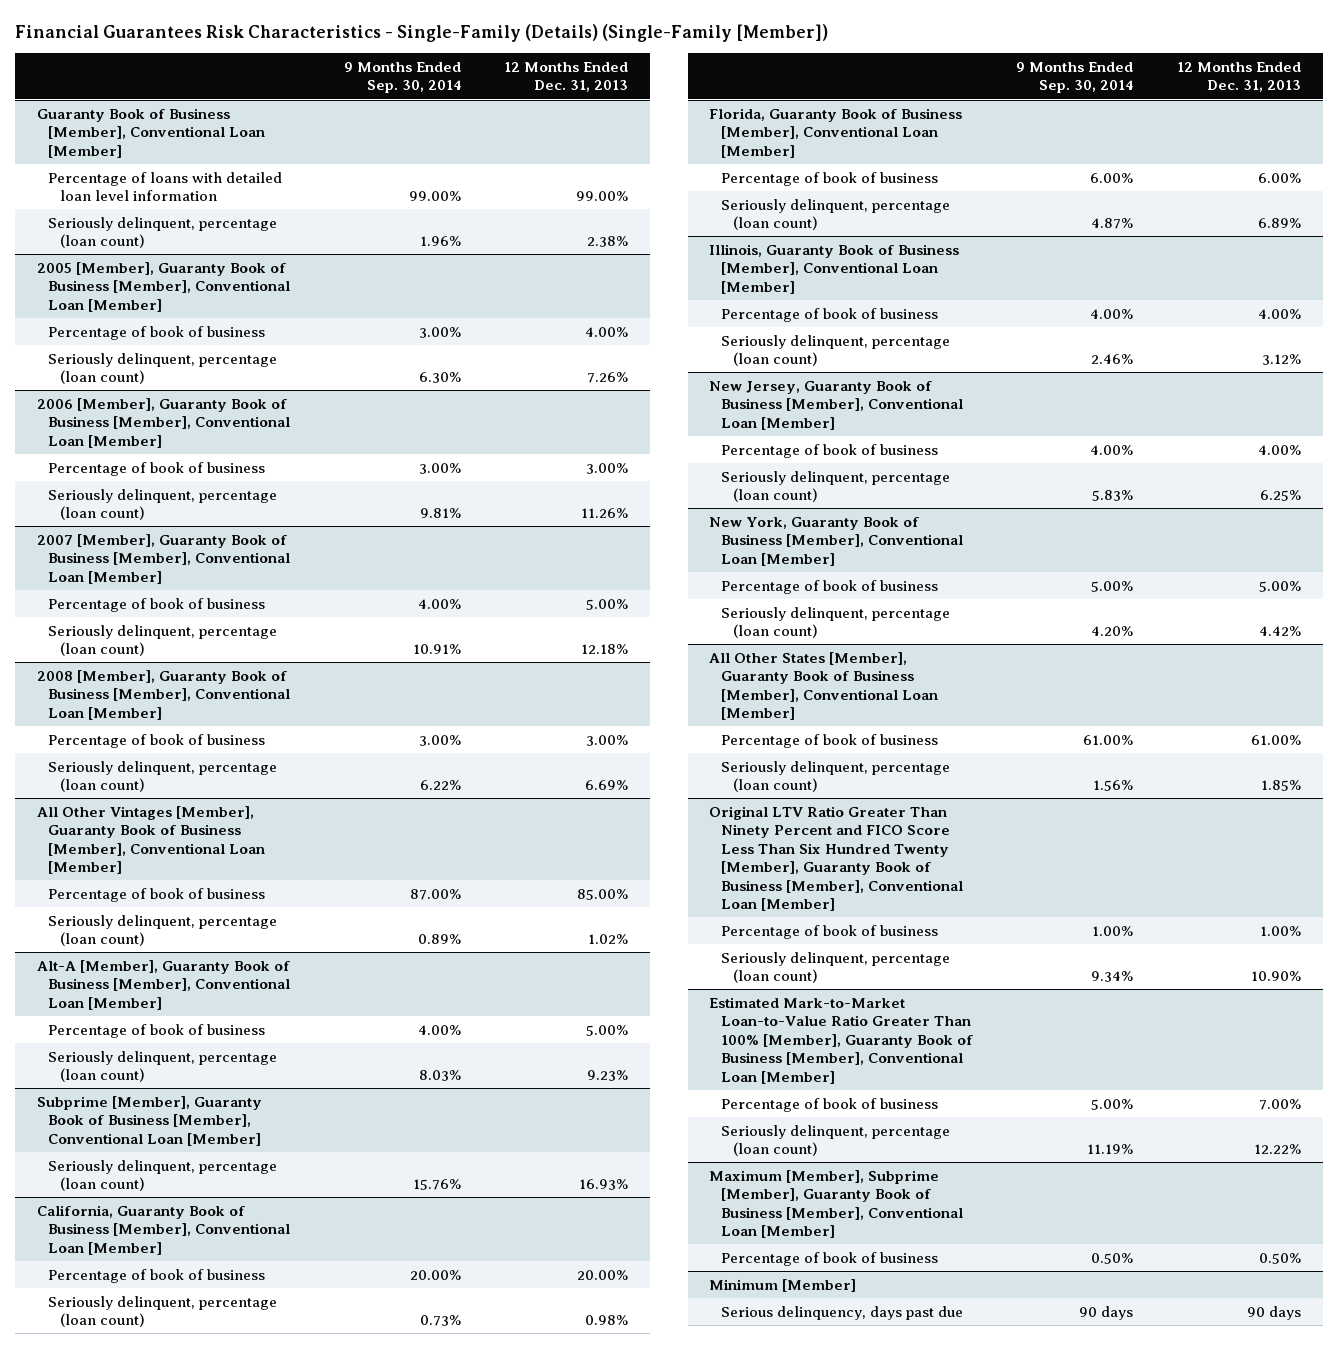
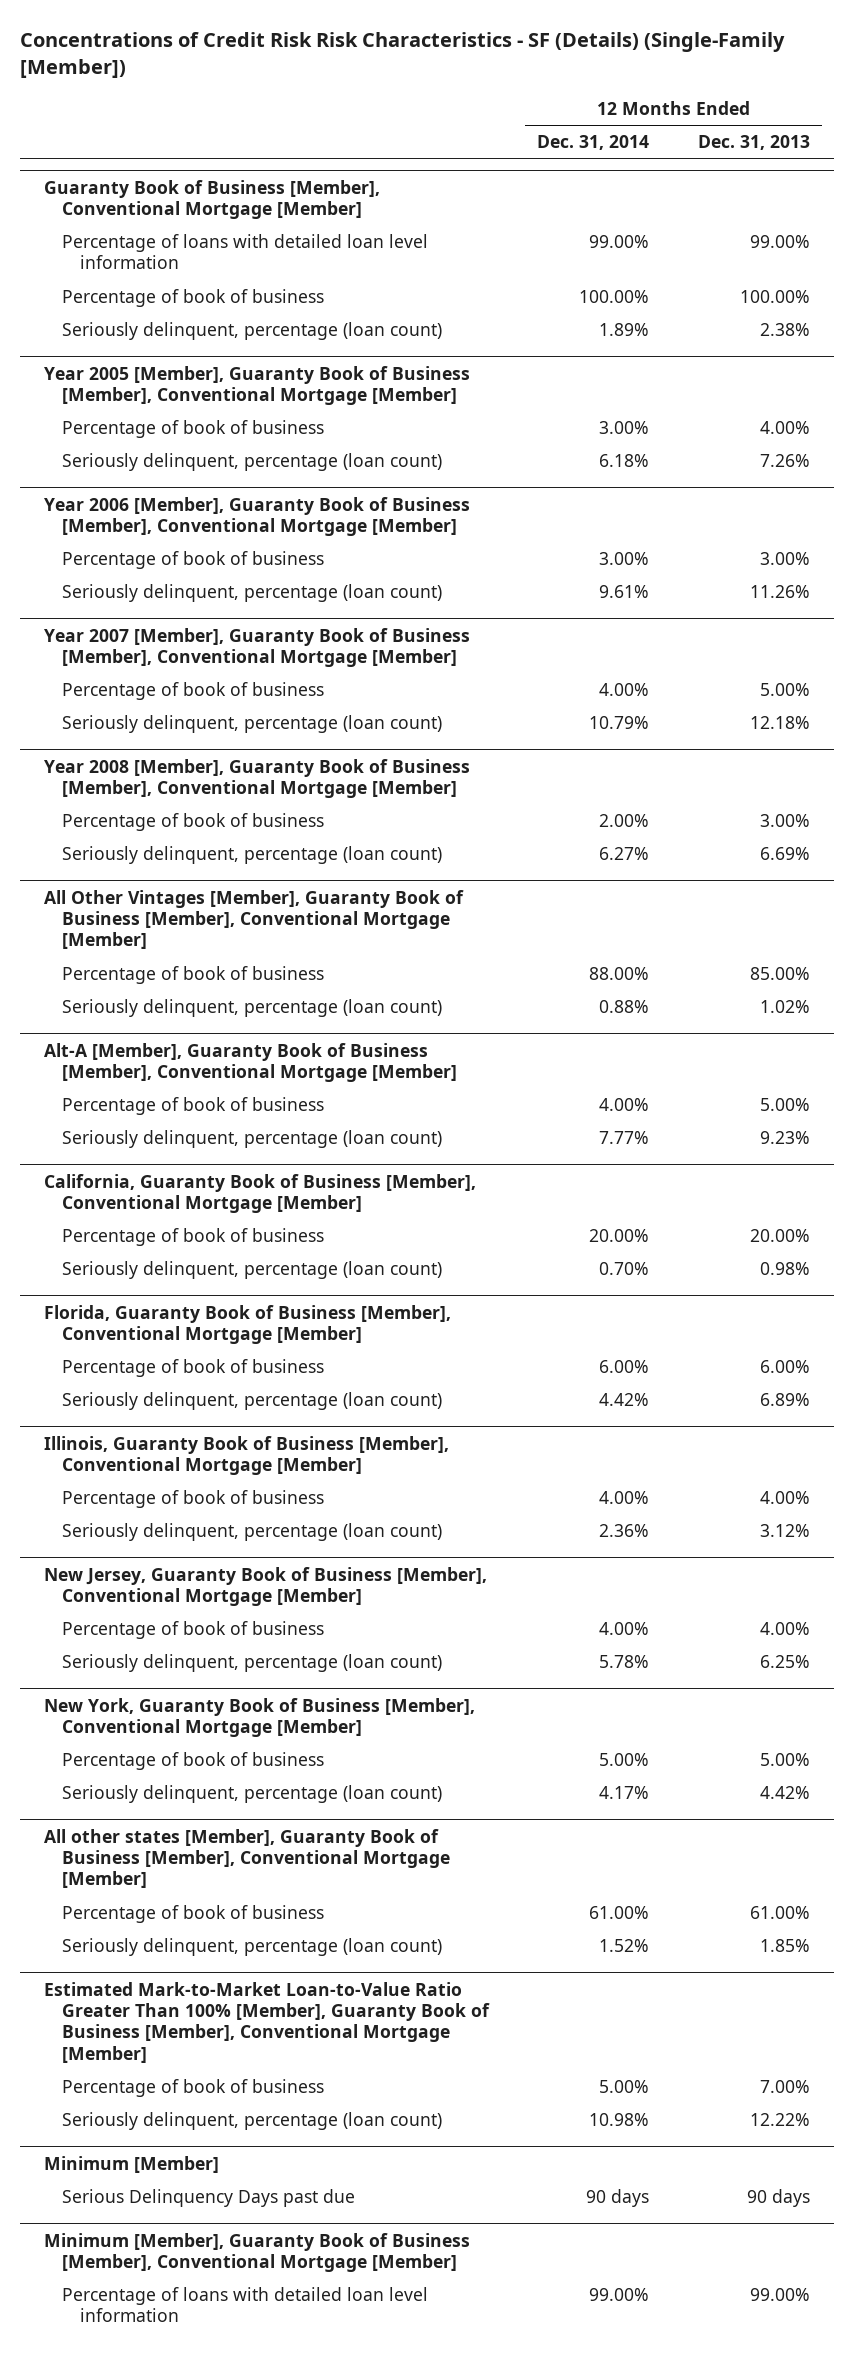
- Financial Guarantees Risk Characteristics - Single-Family (Details) (Single-Family [Member])
+ Concentrations of Credit Risk Risk Characteristics - SF (Details) (Single-Family [Member])
- | 9 Months Ended Sep. 30, 2014 | 12 Months Ended Dec. 31, 2013
+ | 12 Months Ended Dec. 31, 2014 | 12 Months Ended Dec. 31, 2013
- Guaranty Book of Business [Member], Conventional Loan [Member]
+ Guaranty Book of Business [Member], Conventional Mortgage [Member]
+ Percentage of book of business | 100.00% | 100.00%
- 2005 [Member], Guaranty Book of Business [Member], Conventional Loan [Member]
+ Year 2005 [Member], Guaranty Book of Business [Member], Conventional Mortgage [Member]
- 2006 [Member], Guaranty Book of Business [Member], Conventional Loan [Member]
+ Year 2006 [Member], Guaranty Book of Business [Member], Conventional Mortgage [Member]
- 2007 [Member], Guaranty Book of Business [Member], Conventional Loan [Member]
+ Year 2007 [Member], Guaranty Book of Business [Member], Conventional Mortgage [Member]
- 2008 [Member], Guaranty Book of Business [Member], Conventional Loan [Member]
+ Year 2008 [Member], Guaranty Book of Business [Member], Conventional Mortgage [Member]
- All Other Vintages [Member], Guaranty Book of Business [Member], Conventional Loan [Member]
+ All Other Vintages [Member], Guaranty Book of Business [Member], Conventional Mortgage [Member]
- Alt-A [Member], Guaranty Book of Business [Member], Conventional Loan [Member]
+ Alt-A [Member], Guaranty Book of Business [Member], Conventional Mortgage [Member]
- Subprime [Member], Guaranty Book of Business [Member], Conventional Loan [Member]
- Seriously delinquent, percentage (loan count) | 15.76% | 16.93%
- California, Guaranty Book of Business [Member], Conventional Loan [Member]
+ California, Guaranty Book of Business [Member], Conventional Mortgage [Member]
- Florida, Guaranty Book of Business [Member], Conventional Loan [Member]
+ Florida, Guaranty Book of Business [Member], Conventional Mortgage [Member]
- Illinois, Guaranty Book of Business [Member], Conventional Loan [Member]
+ Illinois, Guaranty Book of Business [Member], Conventional Mortgage [Member]
- New Jersey, Guaranty Book of Business [Member], Conventional Loan [Member]
+ New Jersey, Guaranty Book of Business [Member], Conventional Mortgage [Member]
- New York, Guaranty Book of Business [Member], Conventional Loan [Member]
+ New York, Guaranty Book of Business [Member], Conventional Mortgage [Member]
- All Other States [Member], Guaranty Book of Business [Member], Conventional Loan [Member]
+ All other states [Member], Guaranty Book of Business [Member], Conventional Mortgage [Member]
- Original LTV Ratio Greater Than Ninety Percent and FICO Score Less Than Six Hundred Twenty [Member], Guaranty Book of Business [Member], Conventional Loan [Member]
- Percentage of book of business | 1.00% | 1.00%
- Seriously delinquent, percentage (loan count) | 9.34% | 10.90%
- Estimated Mark-to-Market Loan-to-Value Ratio Greater Than 100% [Member], Guaranty Book of Business [Member], Conventional Loan [Member]
+ Estimated Mark-to-Market Loan-to-Value Ratio Greater Than 100% [Member], Guaranty Book of Business [Member], Conventional Mortgage [Member]
- Maximum [Member], Subprime [Member], Guaranty Book of Business [Member], Conventional Loan [Member]
- Percentage of book of business | 0.50% | 0.50%
@ Minimum [Member]
- Serious delinquency, days past due | 90 days | 90 days
+ Serious Delinquency Days past due | 90 days | 90 days
+ Minimum [Member], Guaranty Book of Business [Member], Conventional Mortgage [Member]
+ Percentage of loans with detailed loan level information | 99.00% | 99.00%

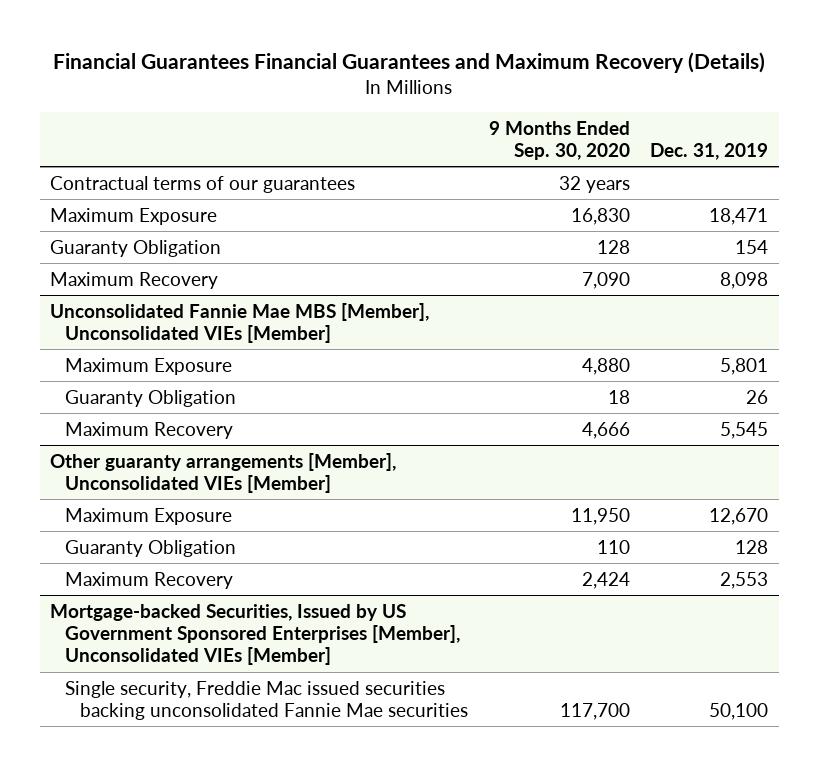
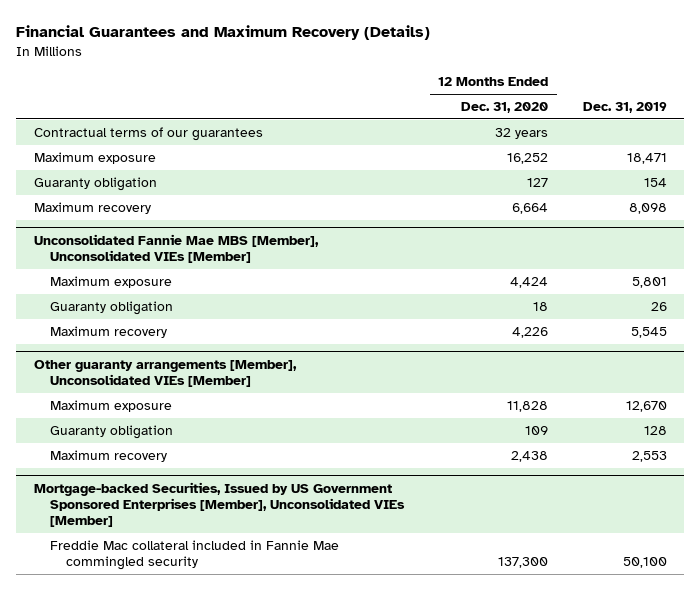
- Financial Guarantees Financial Guarantees and Maximum Recovery (Details)
+ Financial Guarantees and Maximum Recovery (Details)
- | 9 Months Ended Sep. 30, 2020 | Dec. 31, 2019
+ | 12 Months Ended Dec. 31, 2020 | Dec. 31, 2019
- Maximum Exposure | 16,830 | 18,471
- Guaranty Obligation | 128 | 154
- Maximum Recovery | 7,090 | 8,098
+ Maximum exposure | 16,252 | 18,471
+ Guaranty obligation | 127 | 154
+ Maximum recovery | 6,664 | 8,098
@ Unconsolidated Fannie Mae MBS [Member], Unconsolidated VIEs [Member]
- Maximum Exposure | 4,880 | 5,801
- Guaranty Obligation | 18 | 26
- Maximum Recovery | 4,666 | 5,545
+ Maximum exposure | 4,424 | 5,801
+ Guaranty obligation | 18 | 26
+ Maximum recovery | 4,226 | 5,545
@ Other guaranty arrangements [Member], Unconsolidated VIEs [Member]
- Maximum Exposure | 11,950 | 12,670
- Guaranty Obligation | 110 | 128
- Maximum Recovery | 2,424 | 2,553
+ Maximum exposure | 11,828 | 12,670
+ Guaranty obligation | 109 | 128
+ Maximum recovery | 2,438 | 2,553
@ Mortgage-backed Securities, Issued by US Government Sponsored Enterprises [Member], Unconsolidated VIEs [Member]
- Single security, Freddie Mac issued securities backing unconsolidated Fannie Mae securities | 117,700 | 50,100
+ Freddie Mac collateral included in Fannie Mae commingled security | 137,300 | 50,100

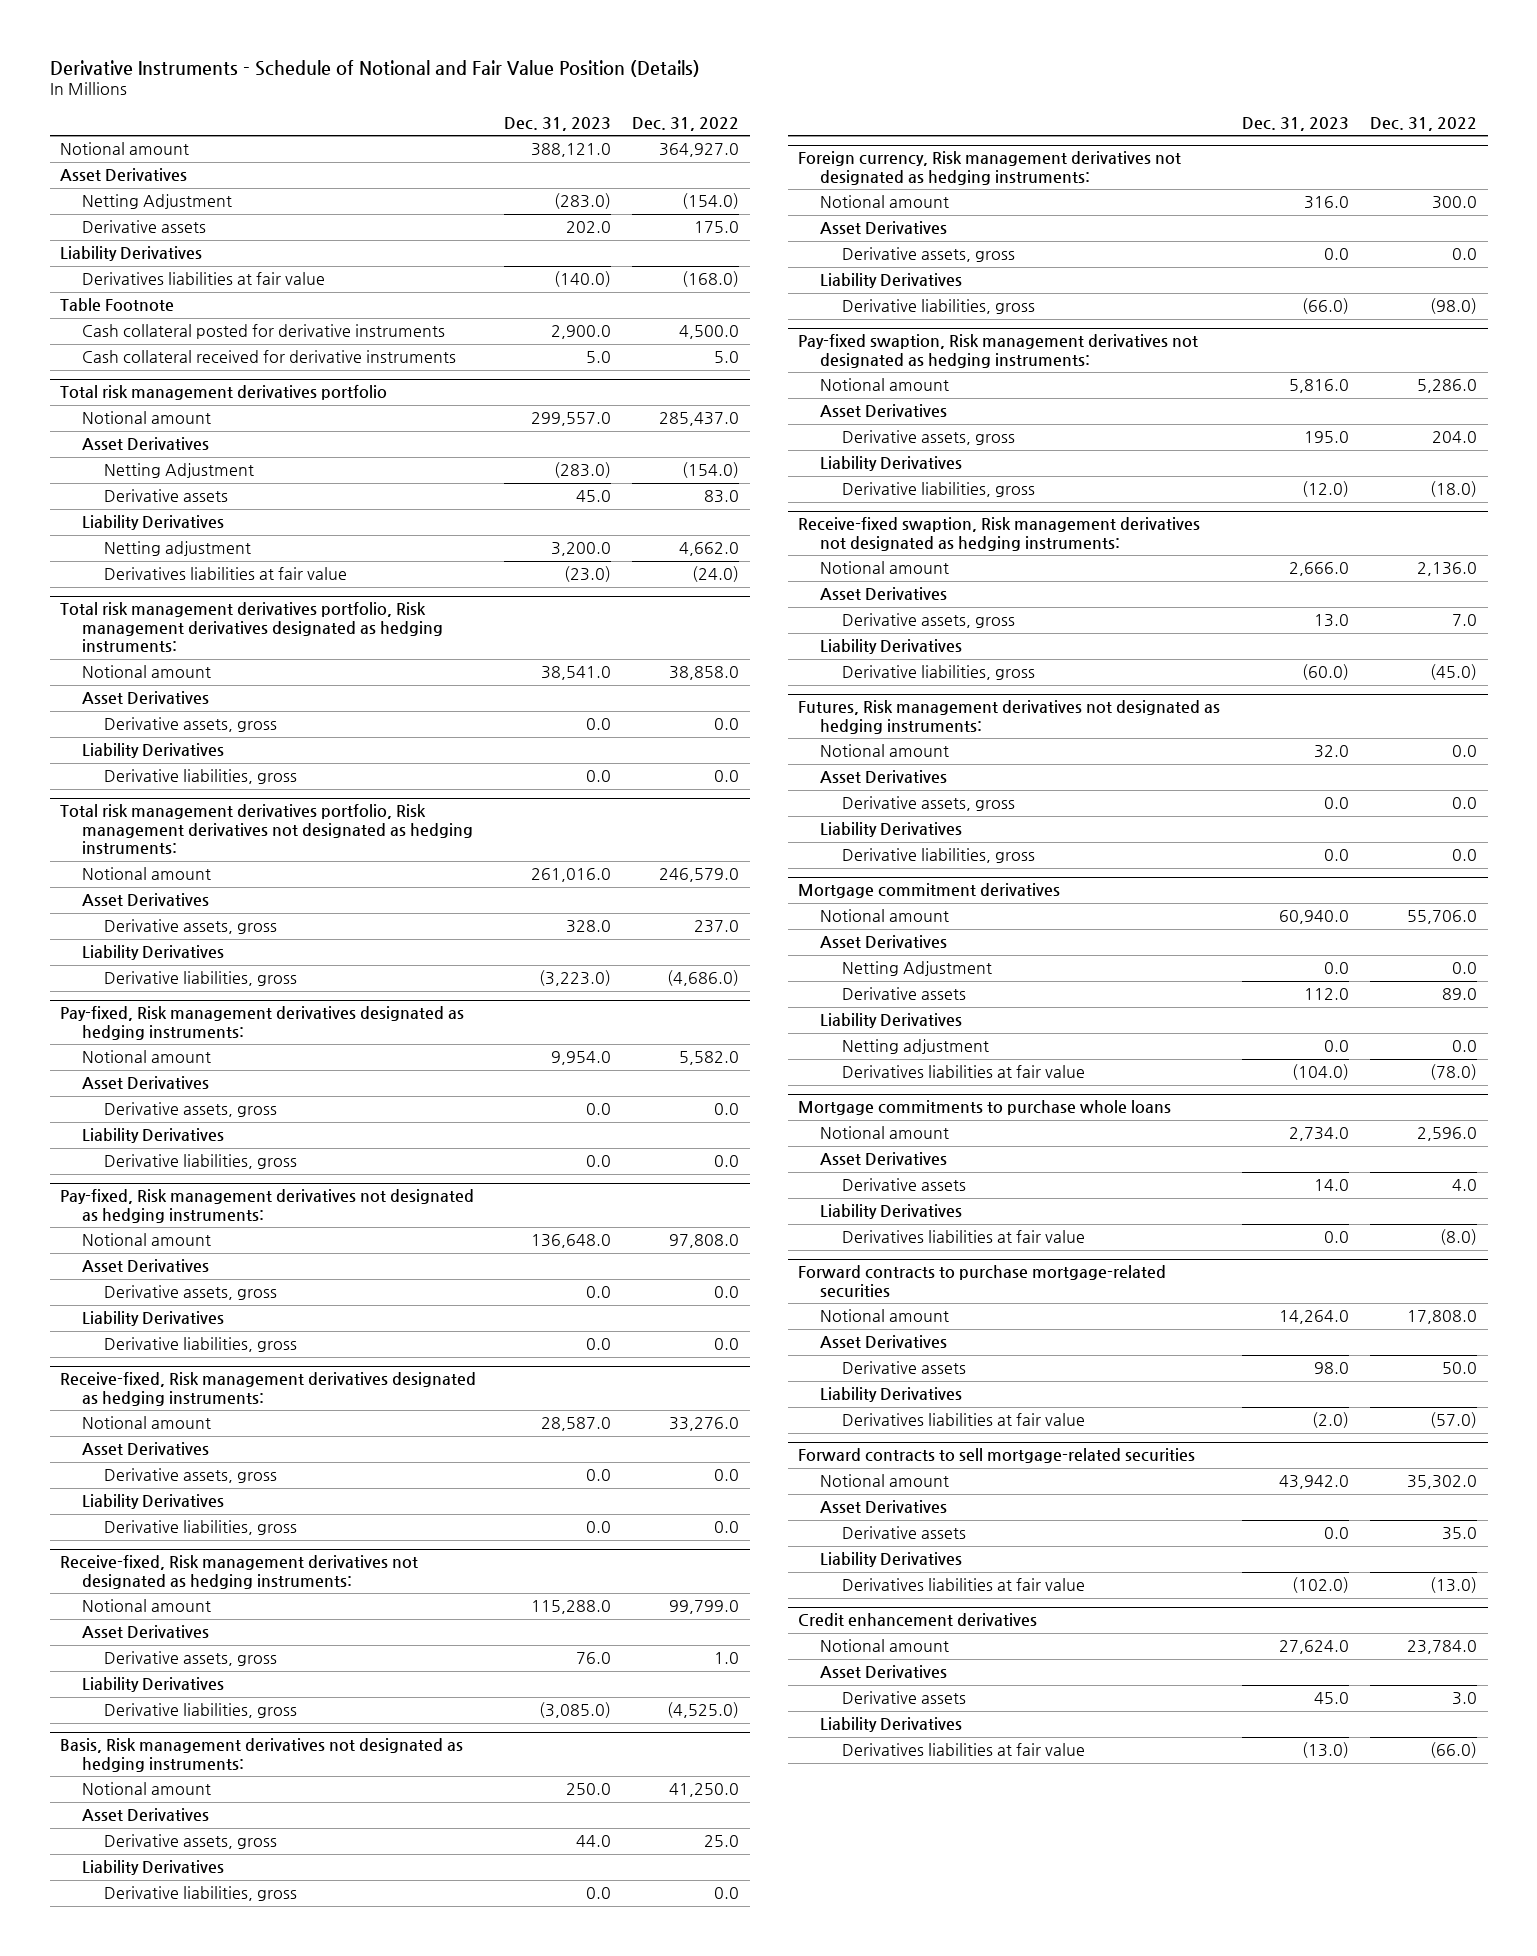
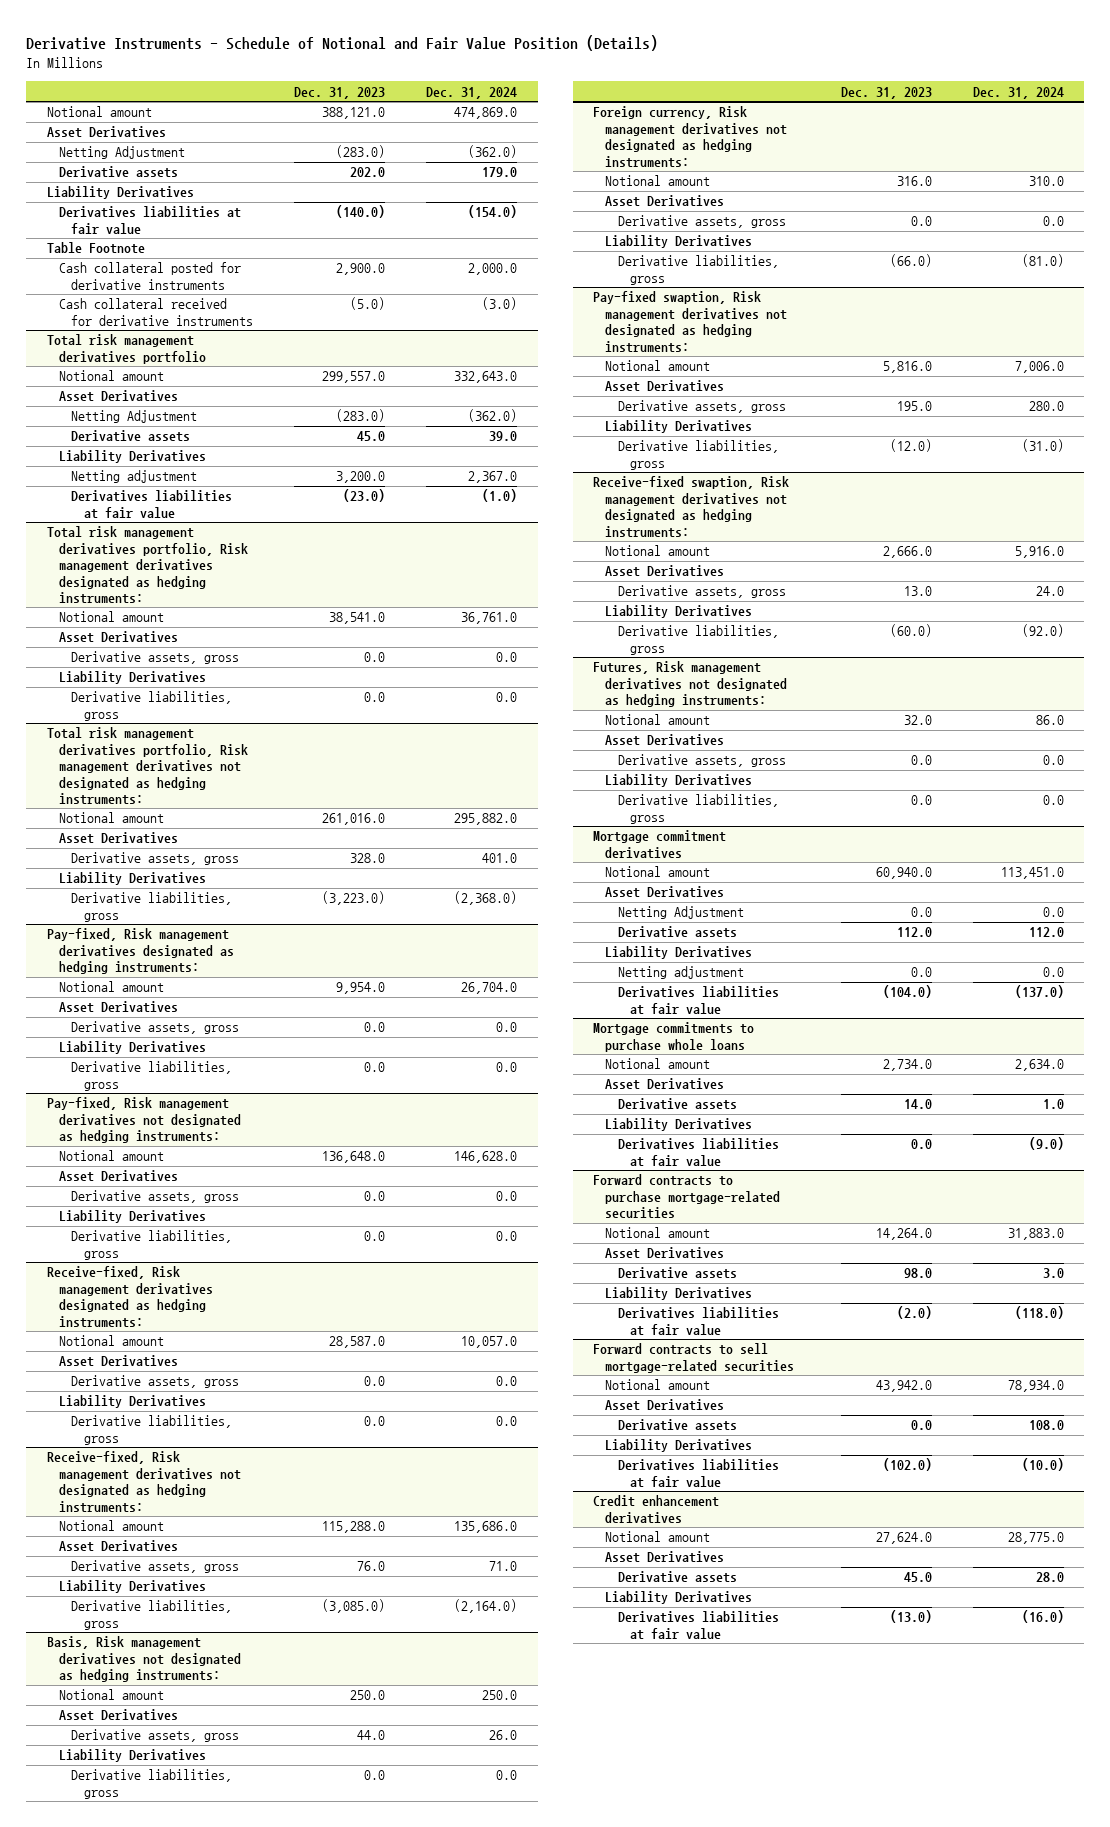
- | Dec. 31, 2023 | Dec. 31, 2022
+ | Dec. 31, 2023 | Dec. 31, 2024
- Cash collateral received for derivative instruments | 5.0 | 5.0
+ Cash collateral received for derivative instruments | (5.0) | (3.0)

